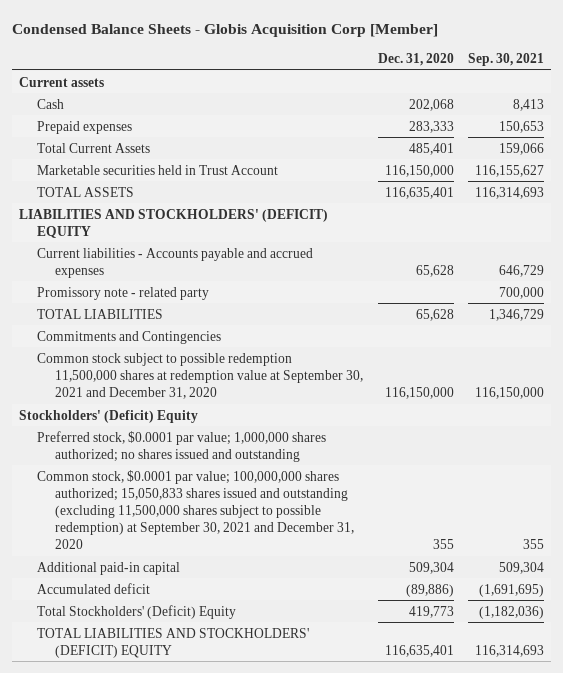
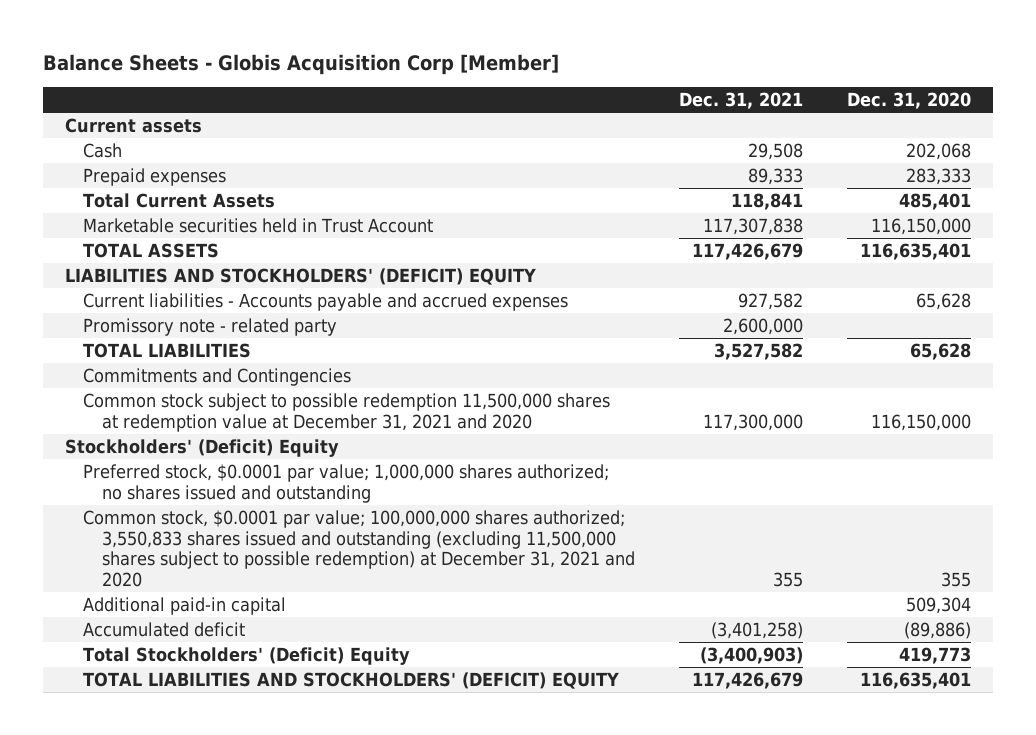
- Condensed Balance Sheets - Globis Acquisition Corp [Member]
+ Balance Sheets - Globis Acquisition Corp [Member]
- | Dec. 31, 2020 | Sep. 30, 2021
+ | Dec. 31, 2021 | Dec. 31, 2020
- Common stock subject to possible redemption 11,500,000 shares at redemption value at September 30, 2021 and December 31, 2020 | 116,150,000 | 116,150,000
+ Common stock subject to possible redemption 11,500,000 shares at redemption value at December 31, 2021 and 2020 | 117,300,000 | 116,150,000
- Common stock, $0.0001 par value; 100,000,000 shares authorized; 15,050,833 shares issued and outstanding (excluding 11,500,000 shares subject to possible redemption) at September 30, 2021 and December 31, 2020 | 355 | 355
+ Common stock, $0.0001 par value; 100,000,000 shares authorized; 3,550,833 shares issued and outstanding (excluding 11,500,000 shares subject to possible redemption) at December 31, 2021 and 2020 | 355 | 355

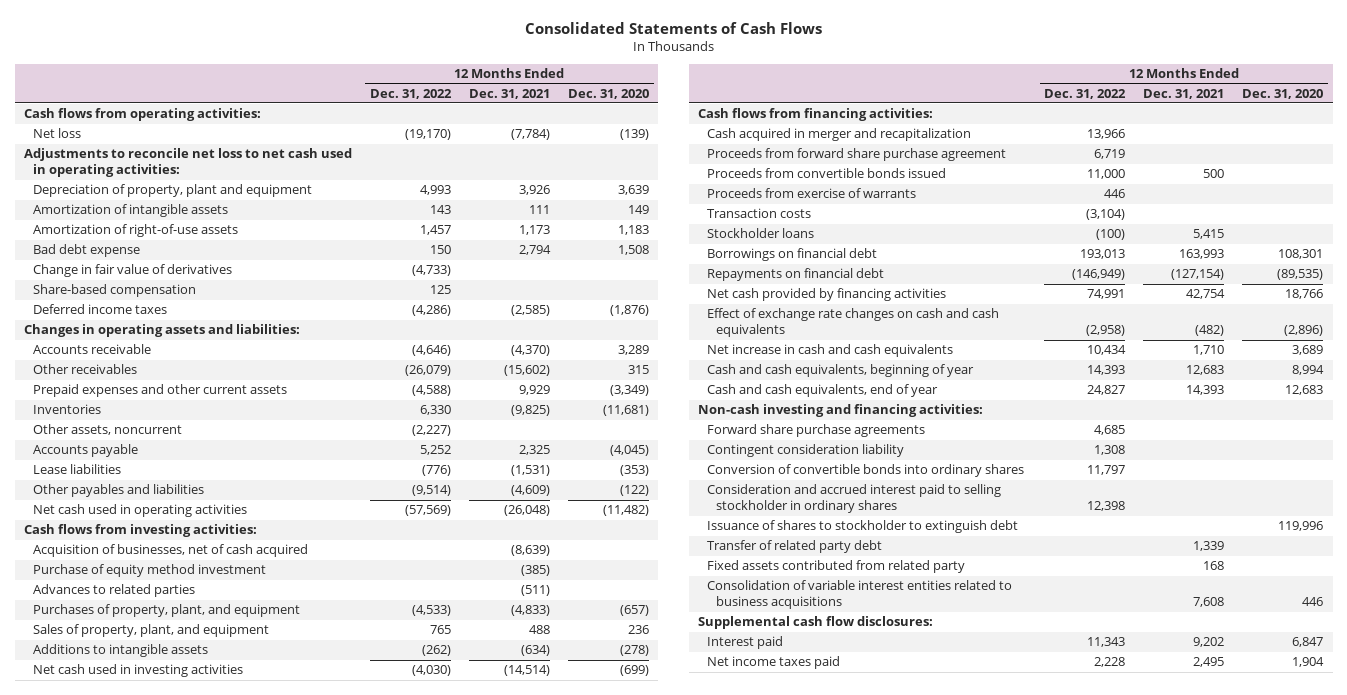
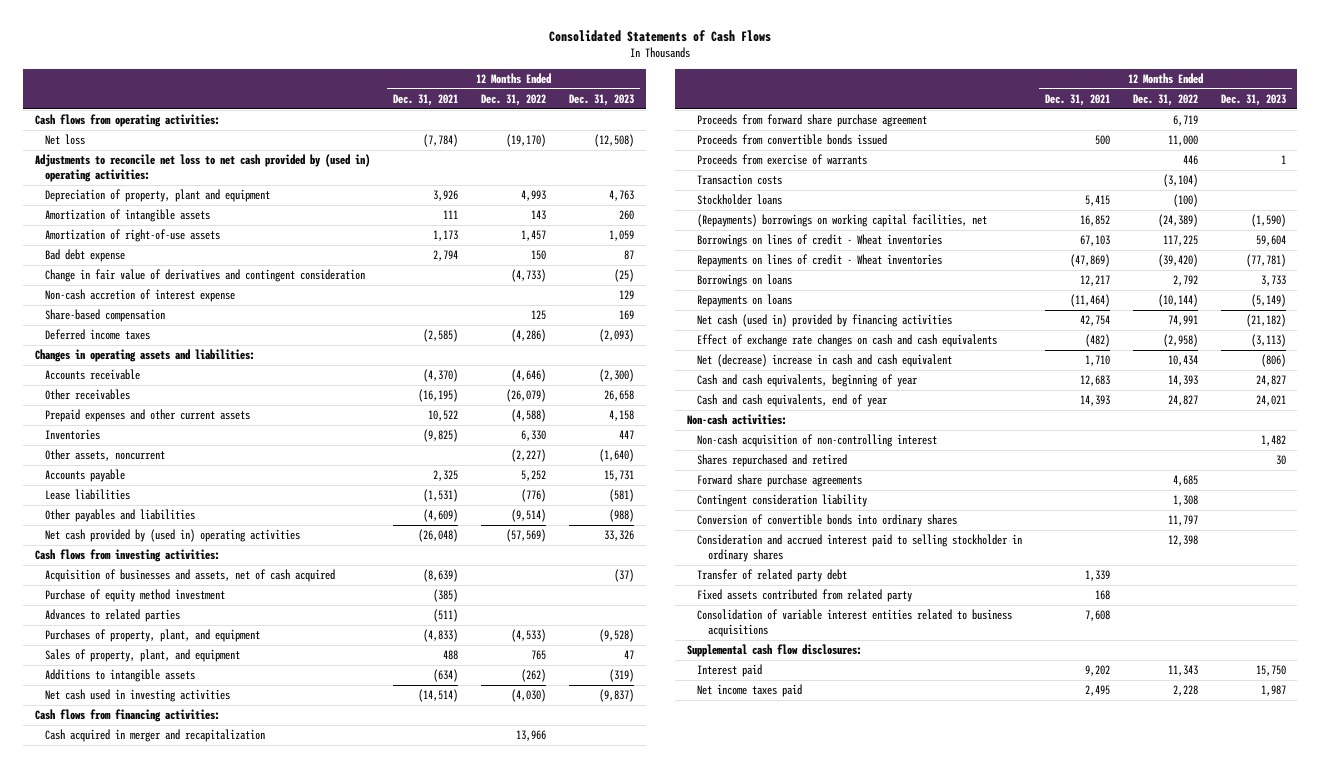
- | 12 Months Ended Dec. 31, 2022 | 12 Months Ended Dec. 31, 2021 | 12 Months Ended Dec. 31, 2020
+ | 12 Months Ended Dec. 31, 2021 | 12 Months Ended Dec. 31, 2022 | 12 Months Ended Dec. 31, 2023
- Adjustments to reconcile net loss to net cash used in operating activities:
+ Adjustments to reconcile net loss to net cash provided by (used in) operating activities:
- Change in fair value of derivatives | (4,733) | |
+ Change in fair value of derivatives and contingent consideration | | (4,733) | (25)
+ Non-cash accretion of interest expense | | | 129
- Other receivables | (26,079) | (15,602) | 315
- Prepaid expenses and other current assets | (4,588) | 9,929 | (3,349)
+ Other receivables | (16,195) | (26,079) | 26,658
+ Prepaid expenses and other current assets | 10,522 | (4,588) | 4,158
- Net cash used in operating activities | (57,569) | (26,048) | (11,482)
+ Net cash provided by (used in) operating activities | (26,048) | (57,569) | 33,326
- Acquisition of businesses, net of cash acquired | | (8,639) |
+ Acquisition of businesses and assets, net of cash acquired | (8,639) | | (37)
- Borrowings on financial debt | 193,013 | 163,993 | 108,301
- Repayments on financial debt | (146,949) | (127,154) | (89,535)
- Net cash provided by financing activities | 74,991 | 42,754 | 18,766
+ (Repayments) borrowings on working capital facilities, net | 16,852 | (24,389) | (1,590)
+ Borrowings on lines of credit - Wheat inventories | 67,103 | 117,225 | 59,604
+ Repayments on lines of credit - Wheat inventories | (47,869) | (39,420) | (77,781)
+ Borrowings on loans | 12,217 | 2,792 | 3,733
+ Repayments on loans | (11,464) | (10,144) | (5,149)
+ Net cash (used in) provided by financing activities | 42,754 | 74,991 | (21,182)
- Net increase in cash and cash equivalents | 10,434 | 1,710 | 3,689
+ Net (decrease) increase in cash and cash equivalent | 1,710 | 10,434 | (806)
- Non-cash investing and financing activities:
+ Non-cash activities:
+ Non-cash acquisition of non-controlling interest | | | 1,482
+ Shares repurchased and retired | | | 30
- Issuance of shares to stockholder to extinguish debt | | | 119,996

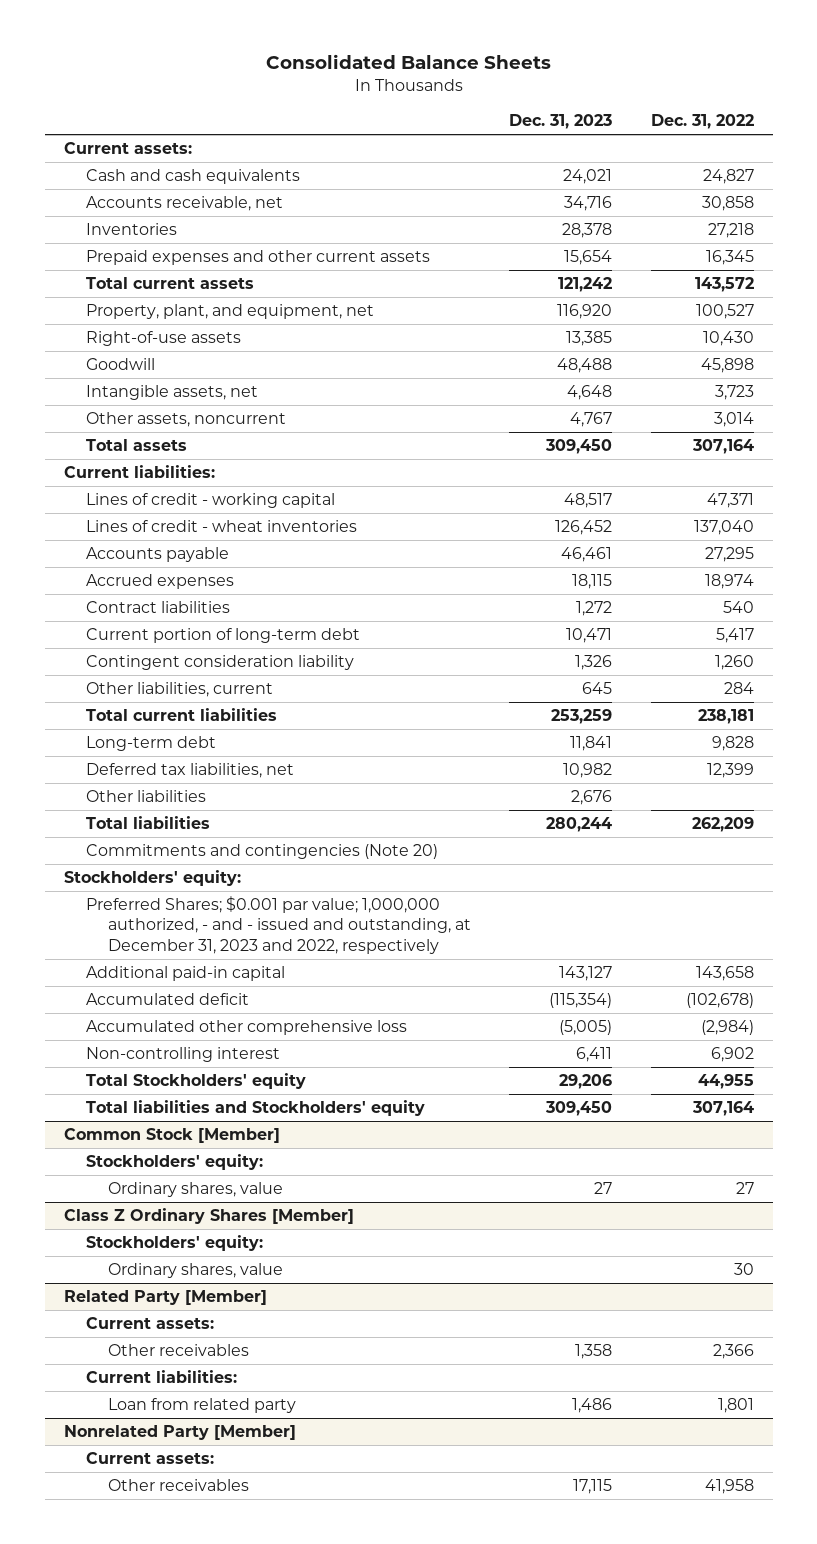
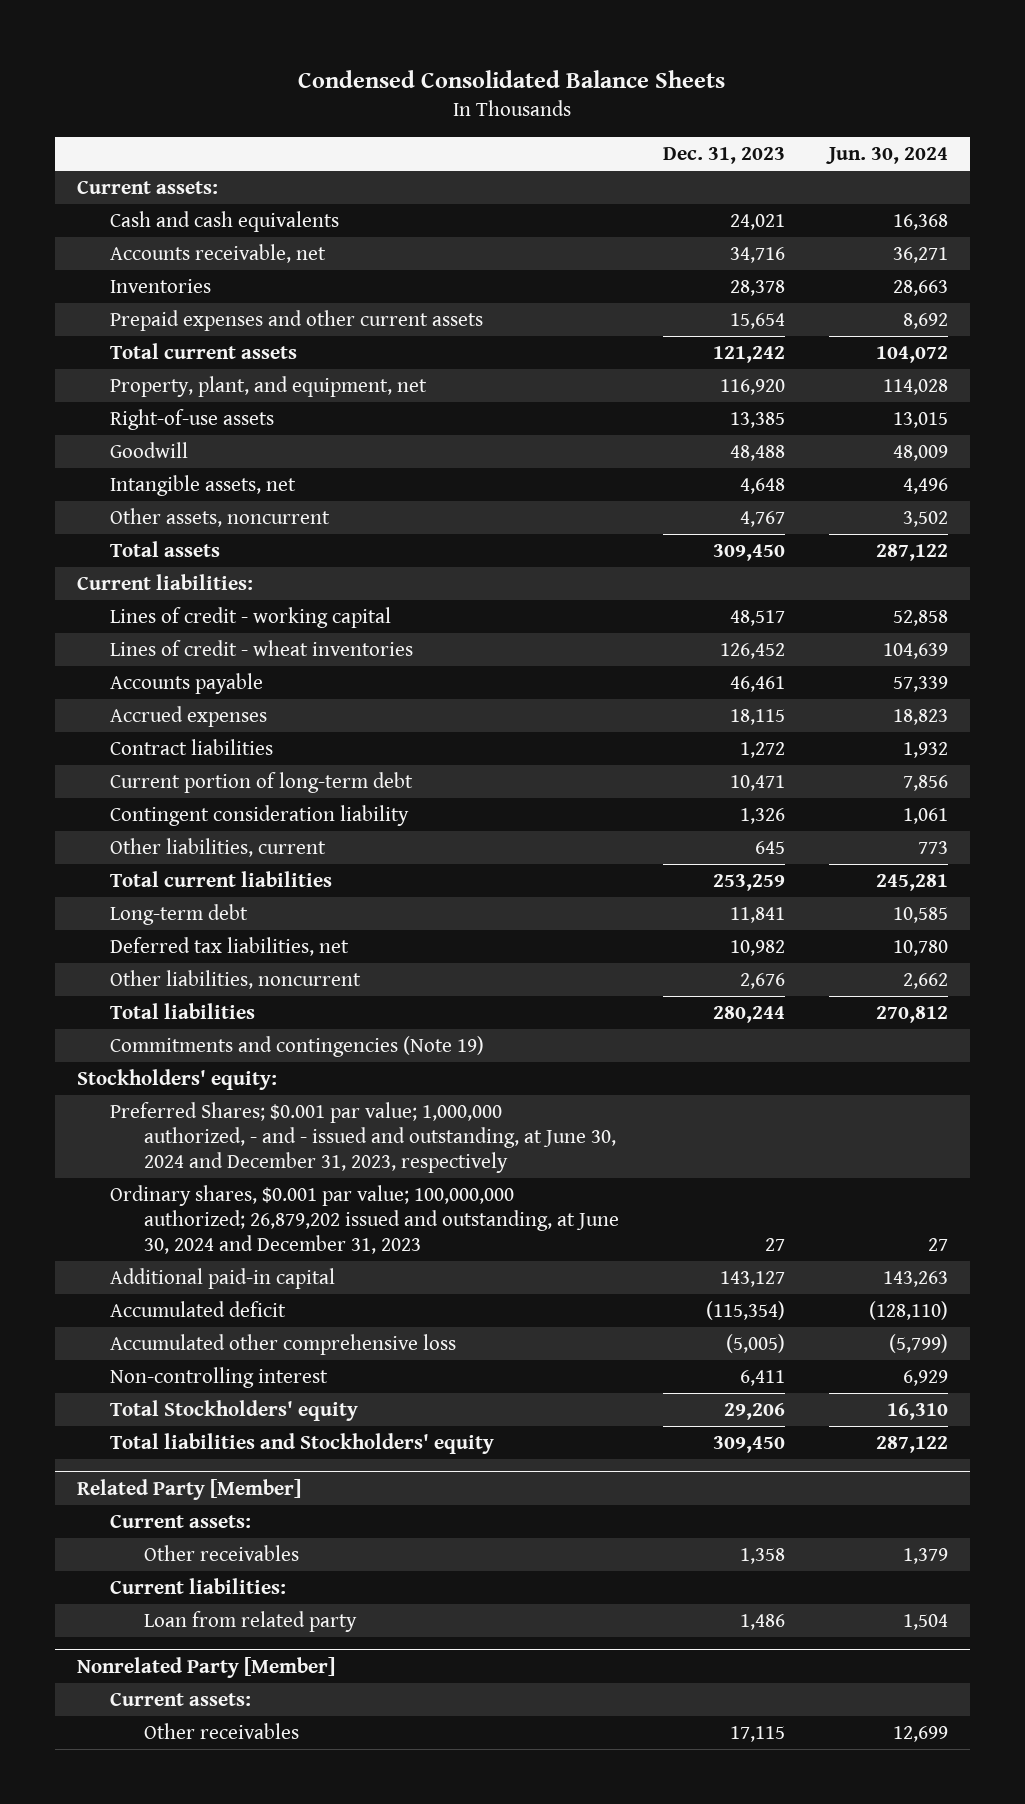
- Consolidated Balance Sheets
+ Condensed Consolidated Balance Sheets
- | Dec. 31, 2023 | Dec. 31, 2022
+ | Dec. 31, 2023 | Jun. 30, 2024
- Other liabilities | 2,676 |
+ Other liabilities, noncurrent | 2,676 | 2,662
- Commitments and contingencies (Note 20)
+ Commitments and contingencies (Note 19)
- Preferred Shares; $0.001 par value; 1,000,000 authorized, - and - issued and outstanding, at December 31, 2023 and 2022, respectively
+ Preferred Shares; $0.001 par value; 1,000,000 authorized, - and - issued and outstanding, at June 30, 2024 and December 31, 2023, respectively
+ Ordinary shares, $0.001 par value; 100,000,000 authorized; 26,879,202 issued and outstanding, at June 30, 2024 and December 31, 2023 | 27 | 27
- Common Stock [Member]
- Stockholders' equity:
- Ordinary shares, value | 27 | 27
- Class Z Ordinary Shares [Member]
- Stockholders' equity:
- Ordinary shares, value | | 30

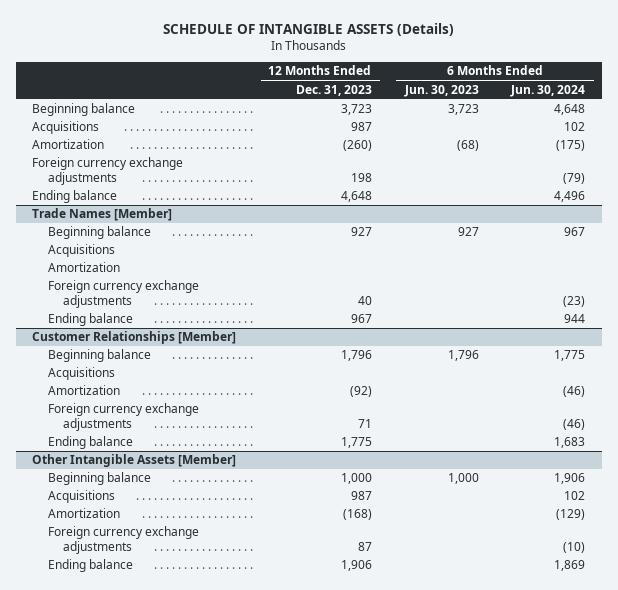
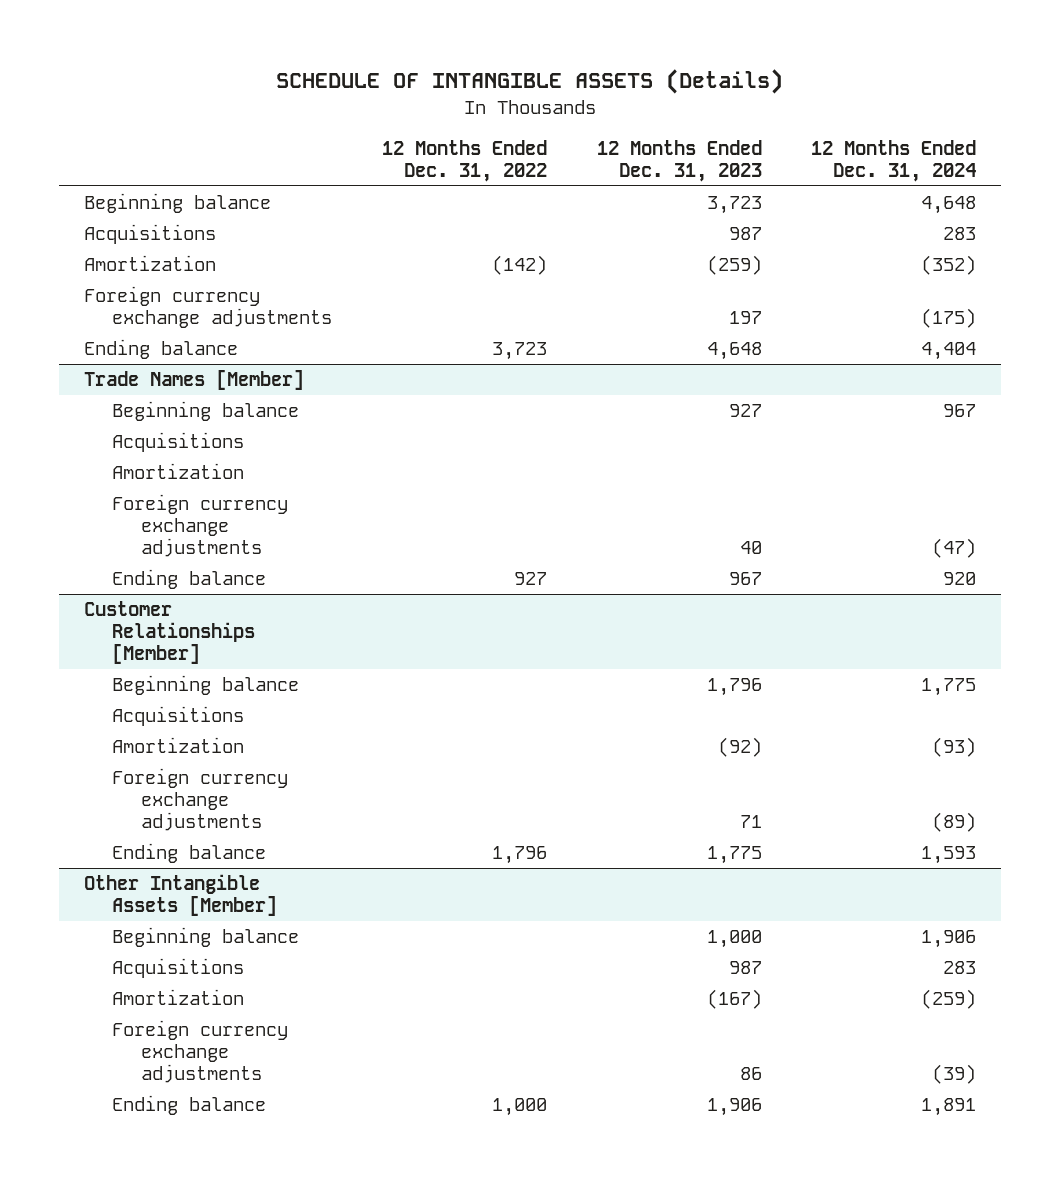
- | 12 Months Ended Dec. 31, 2023 | 6 Months Ended Jun. 30, 2023 | 6 Months Ended Jun. 30, 2024
+ | 12 Months Ended Dec. 31, 2022 | 12 Months Ended Dec. 31, 2023 | 12 Months Ended Dec. 31, 2024
- Amortization | (260) | (68) | (175)
- Foreign currency exchange adjustments | 198 | | (79)
+ Amortization | (142) | (259) | (352)
+ Foreign currency exchange adjustments | | 197 | (175)
@ Other Intangible Assets [Member]
- Amortization | (168) | | (129)
- Foreign currency exchange adjustments | 87 | | (10)
+ Amortization | | (167) | (259)
+ Foreign currency exchange adjustments | | 86 | (39)

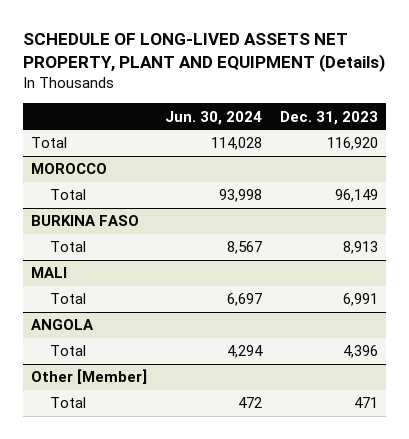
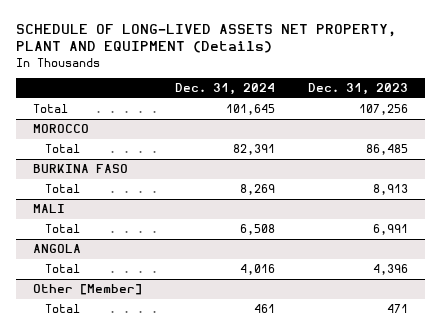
- | Jun. 30, 2024 | Dec. 31, 2023
+ | Dec. 31, 2024 | Dec. 31, 2023
- Total | 114,028 | 116,920
+ Total | 101,645 | 107,256
@ MOROCCO
- Total | 93,998 | 96,149
+ Total | 82,391 | 86,485

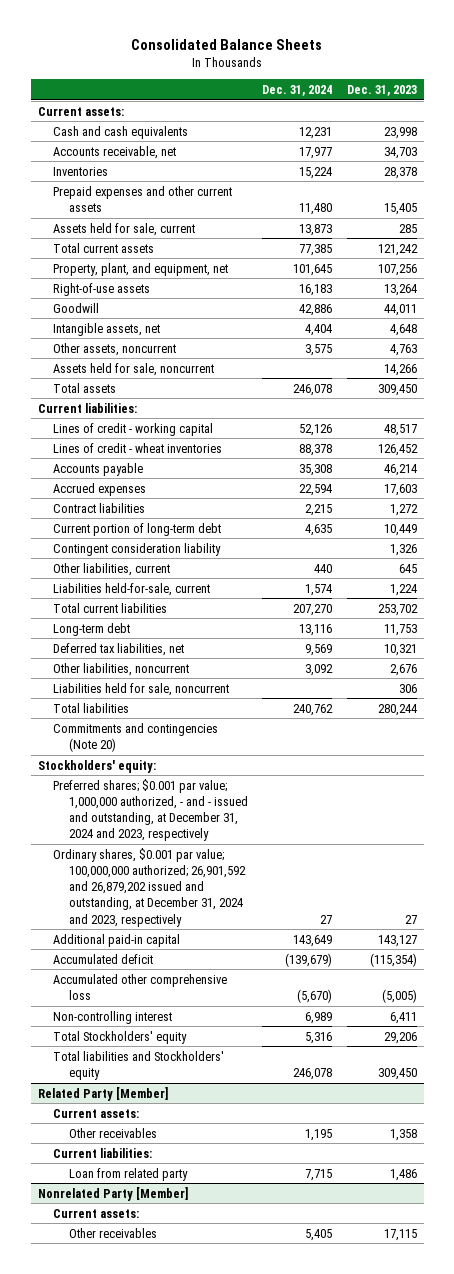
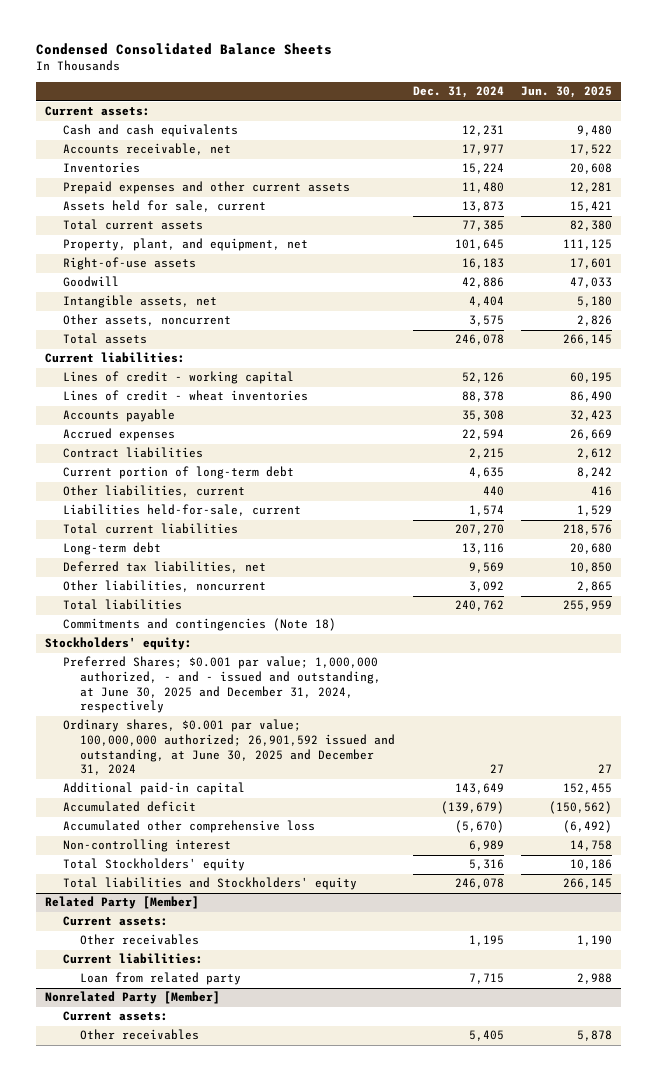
- Consolidated Balance Sheets
+ Condensed Consolidated Balance Sheets
- | Dec. 31, 2024 | Dec. 31, 2023
+ | Dec. 31, 2024 | Jun. 30, 2025
- Assets held for sale, noncurrent | | 14,266
- Contingent consideration liability | | 1,326
- Liabilities held for sale, noncurrent | | 306
- Commitments and contingencies (Note 20)
+ Commitments and contingencies (Note 18)
- Preferred shares; $0.001 par value; 1,000,000 authorized, - and - issued and outstanding, at December 31, 2024 and 2023, respectively
- Ordinary shares, $0.001 par value; 100,000,000 authorized; 26,901,592 and 26,879,202 issued and outstanding, at December 31, 2024 and 2023, respectively | 27 | 27
+ Preferred Shares; $0.001 par value; 1,000,000 authorized, - and - issued and outstanding, at June 30, 2025 and December 31, 2024, respectively
+ Ordinary shares, $0.001 par value; 100,000,000 authorized; 26,901,592 issued and outstanding, at June 30, 2025 and December 31, 2024 | 27 | 27

